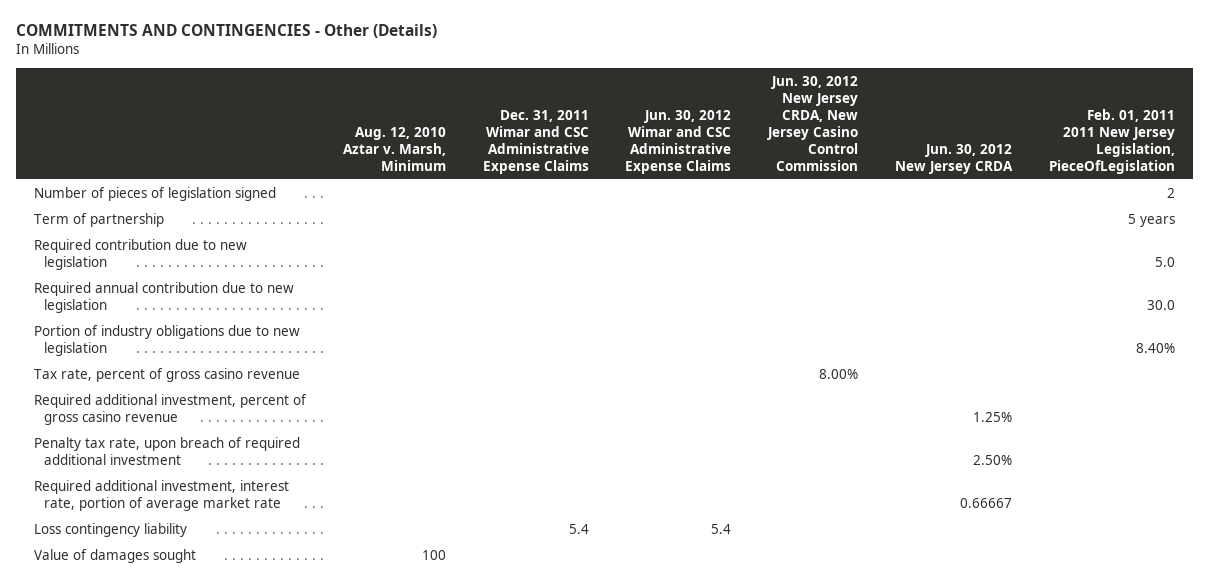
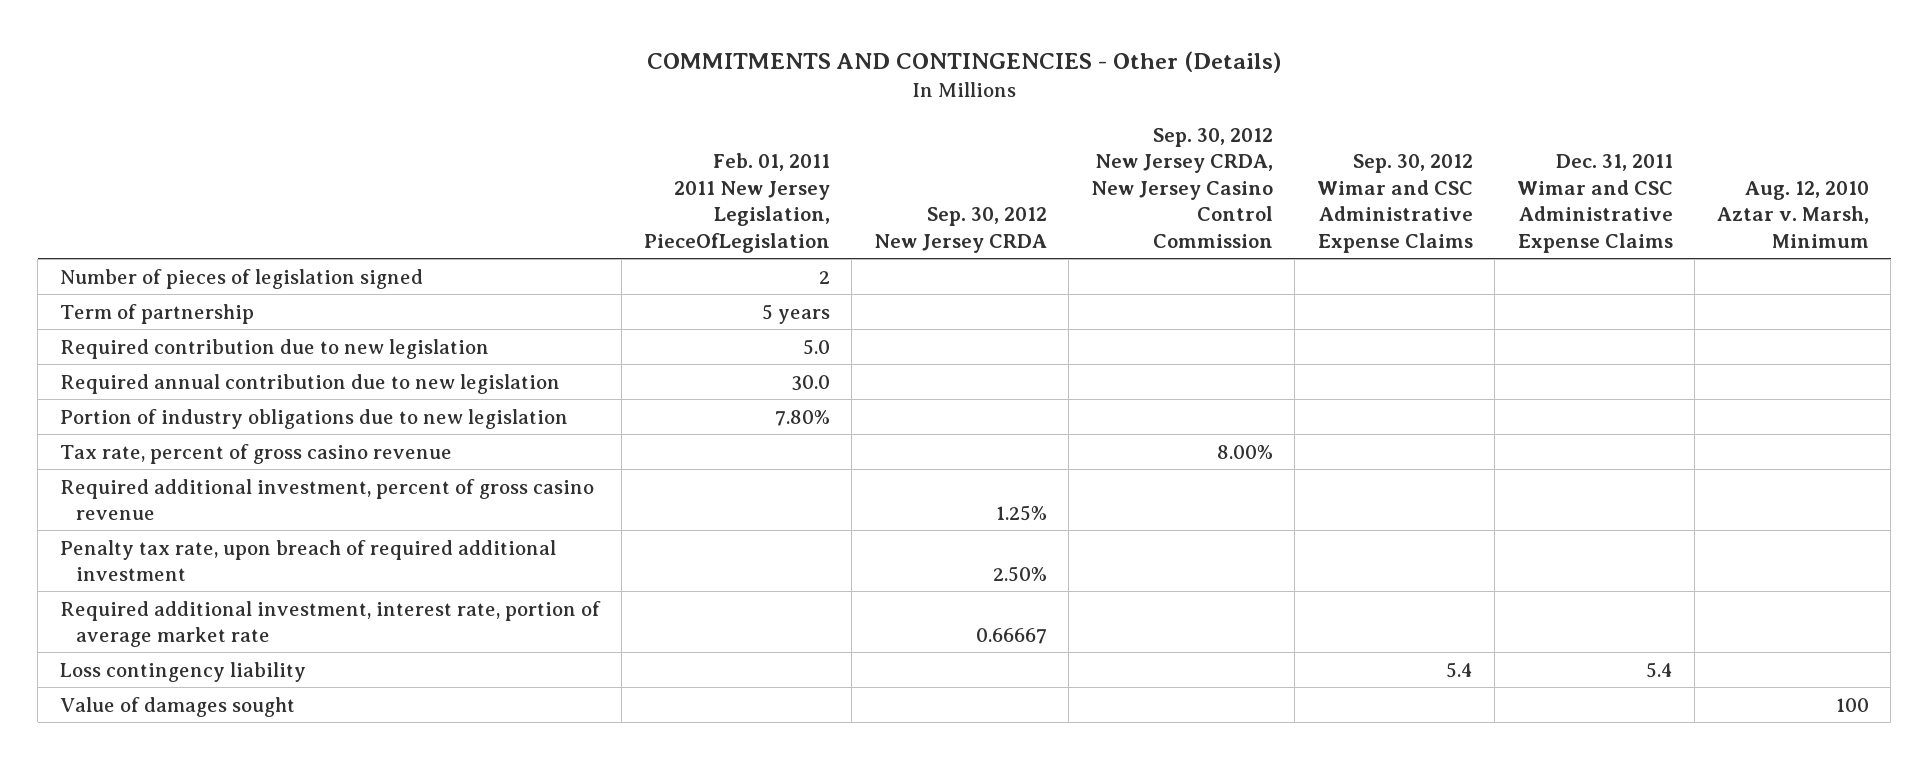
- | Aug. 12, 2010 Aztar v. Marsh, Minimum | Dec. 31, 2011 Wimar and CSC Administrative Expense Claims | Jun. 30, 2012 Wimar and CSC Administrative Expense Claims | Jun. 30, 2012 New Jersey CRDA, New Jersey Casino Control Commission | Jun. 30, 2012 New Jersey CRDA | Feb. 01, 2011 2011 New Jersey Legislation, PieceOfLegislation
+ | Feb. 01, 2011 2011 New Jersey Legislation, PieceOfLegislation | Sep. 30, 2012 New Jersey CRDA | Sep. 30, 2012 New Jersey CRDA, New Jersey Casino Control Commission | Sep. 30, 2012 Wimar and CSC Administrative Expense Claims | Dec. 31, 2011 Wimar and CSC Administrative Expense Claims | Aug. 12, 2010 Aztar v. Marsh, Minimum
- Portion of industry obligations due to new legislation | | | | | | 8.40%
+ Portion of industry obligations due to new legislation | 7.80% | | | | |

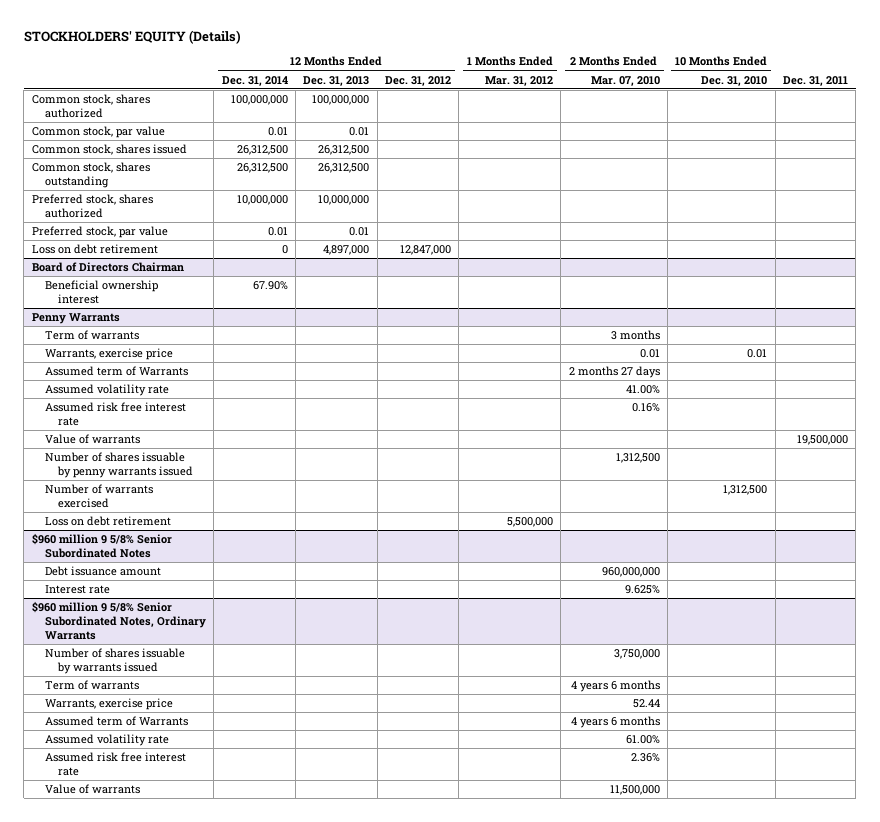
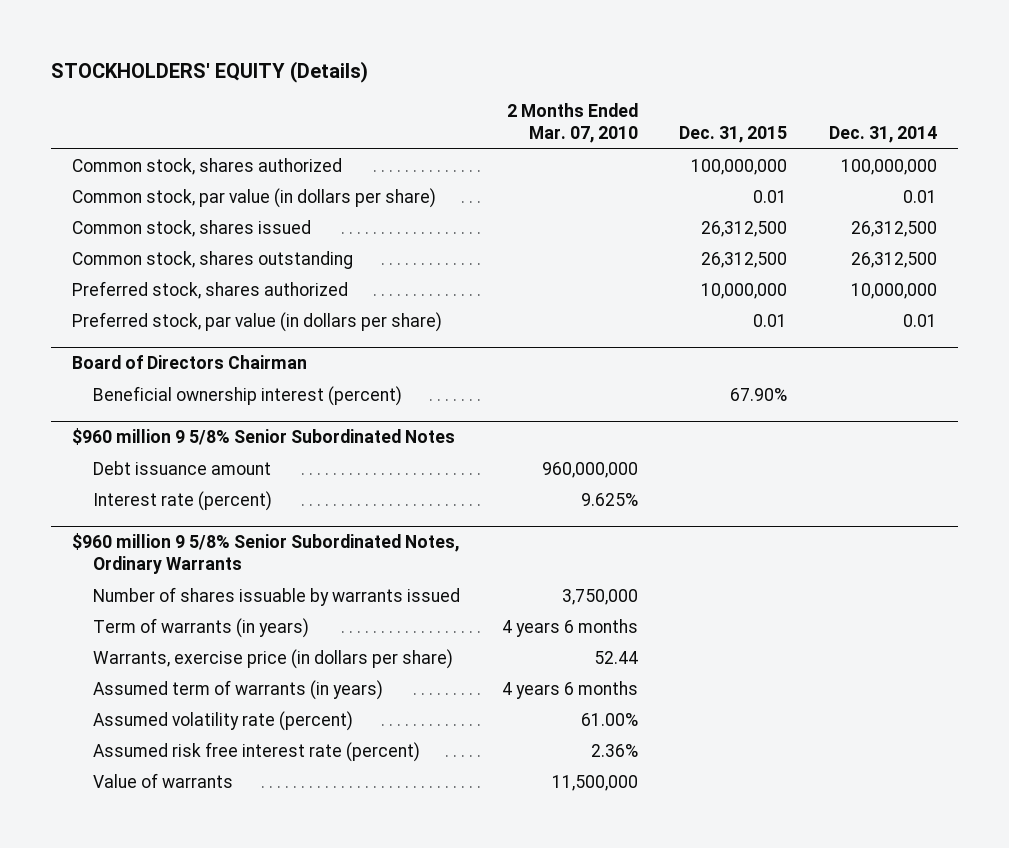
- | 12 Months Ended Dec. 31, 2014 | 12 Months Ended Dec. 31, 2013 | 12 Months Ended Dec. 31, 2012 | 1 Months Ended Mar. 31, 2012 | 2 Months Ended Mar. 07, 2010 | 10 Months Ended Dec. 31, 2010 | Dec. 31, 2011
+ | 2 Months Ended Mar. 07, 2010 | Dec. 31, 2015 | Dec. 31, 2014
- Common stock, par value | 0.01 | 0.01 | | | | |
+ Common stock, par value (in dollars per share) | | 0.01 | 0.01
- Preferred stock, par value | 0.01 | 0.01 | | | | |
- Loss on debt retirement | 0 | 4,897,000 | 12,847,000 | | | |
+ Preferred stock, par value (in dollars per share) | | 0.01 | 0.01
@ Board of Directors Chairman
- Beneficial ownership interest | 67.90% | | | | | |
- Penny Warrants
- Term of warrants | | | | | 3 months | |
- Warrants, exercise price | | | | | 0.01 | 0.01 |
- Assumed term of Warrants | | | | | 2 months 27 days | |
- Assumed volatility rate | | | | | 41.00% | |
- Assumed risk free interest rate | | | | | 0.16% | |
- Value of warrants | | | | | | | 19,500,000
- Number of shares issuable by penny warrants issued | | | | | 1,312,500 | |
- Number of warrants exercised | | | | | | 1,312,500 |
- Loss on debt retirement | | | | 5,500,000 | | |
@ Board of Directors Chairman
+ Beneficial ownership interest (percent) | | 67.90% |
@ $960 million 9 5/8% Senior Subordinated Notes
- Interest rate | | | | | 9.625% | |
+ Interest rate (percent) | 9.625% | |
@ $960 million 9 5/8% Senior Subordinated Notes, Ordinary Warrants
- Term of warrants | | | | | 4 years 6 months | |
- Warrants, exercise price | | | | | 52.44 | |
- Assumed term of Warrants | | | | | 4 years 6 months | |
- Assumed volatility rate | | | | | 61.00% | |
- Assumed risk free interest rate | | | | | 2.36% | |
+ Term of warrants (in years) | 4 years 6 months | |
+ Warrants, exercise price (in dollars per share) | 52.44 | |
+ Assumed term of warrants (in years) | 4 years 6 months | |
+ Assumed volatility rate (percent) | 61.00% | |
+ Assumed risk free interest rate (percent) | 2.36% | |

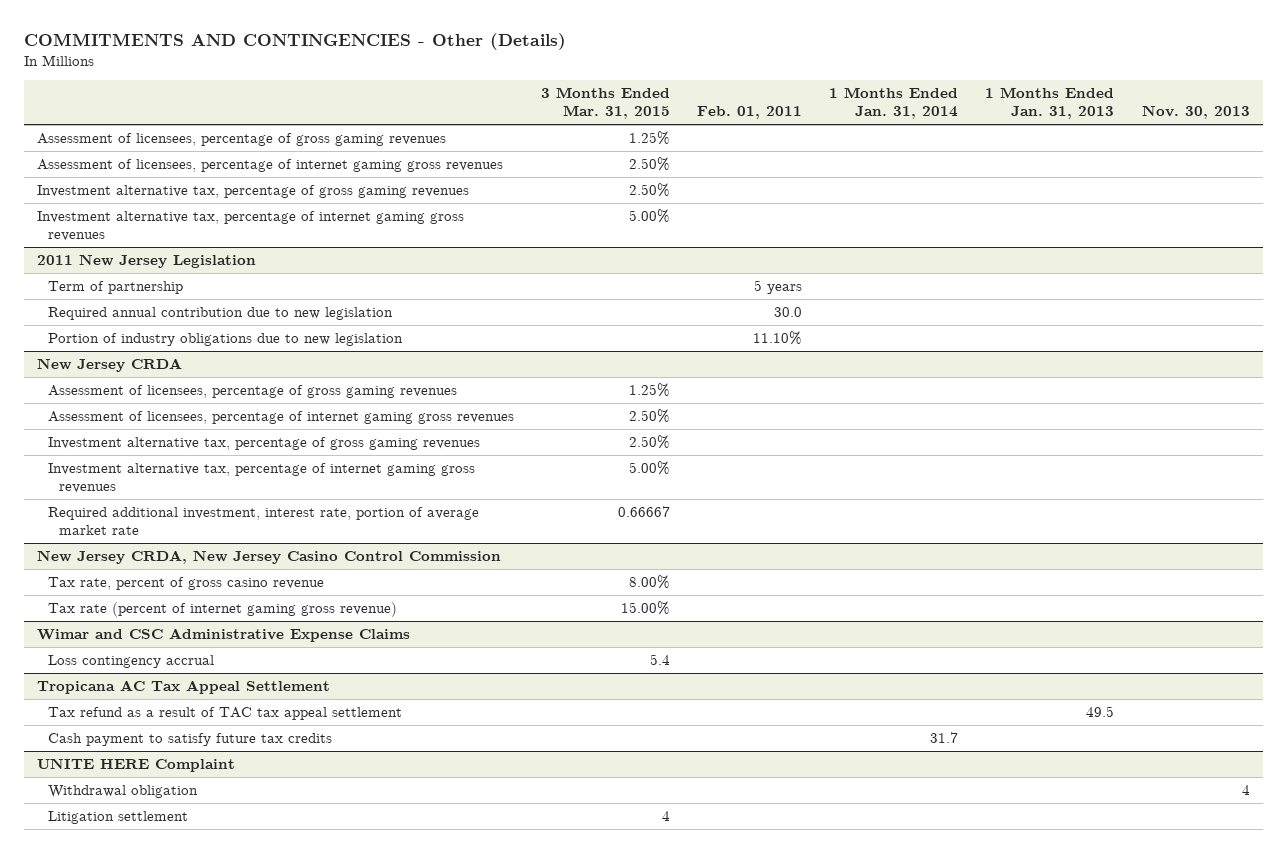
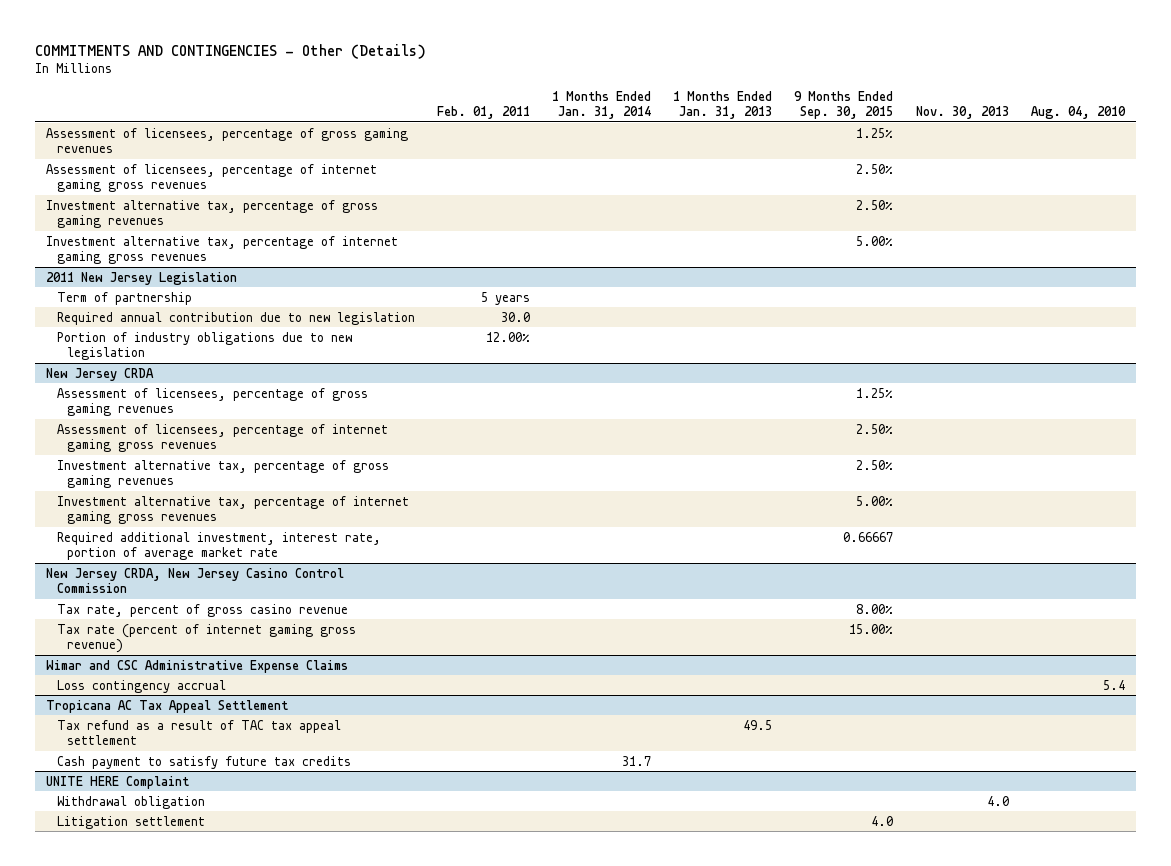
- | 3 Months Ended Mar. 31, 2015 | Feb. 01, 2011 | 1 Months Ended Jan. 31, 2014 | 1 Months Ended Jan. 31, 2013 | Nov. 30, 2013
+ | Feb. 01, 2011 | 1 Months Ended Jan. 31, 2014 | 1 Months Ended Jan. 31, 2013 | 9 Months Ended Sep. 30, 2015 | Nov. 30, 2013 | Aug. 04, 2010
@ 2011 New Jersey Legislation
- Portion of industry obligations due to new legislation | | 11.10% | | |
+ Portion of industry obligations due to new legislation | 12.00% | | | | |
@ UNITE HERE Complaint
- Withdrawal obligation | | | | | 4
+ Withdrawal obligation | | | | | 4.0 |

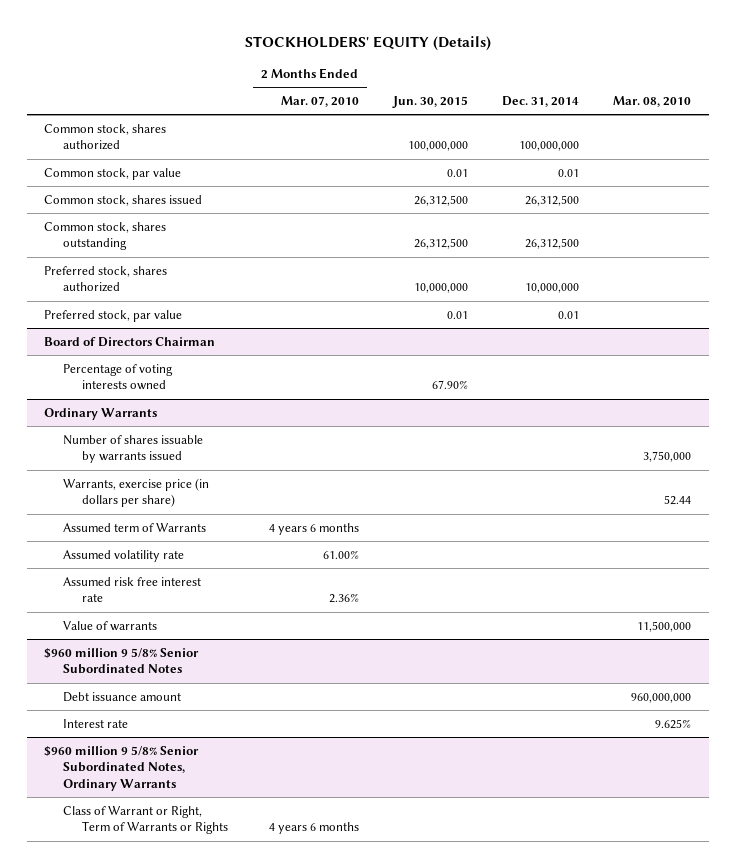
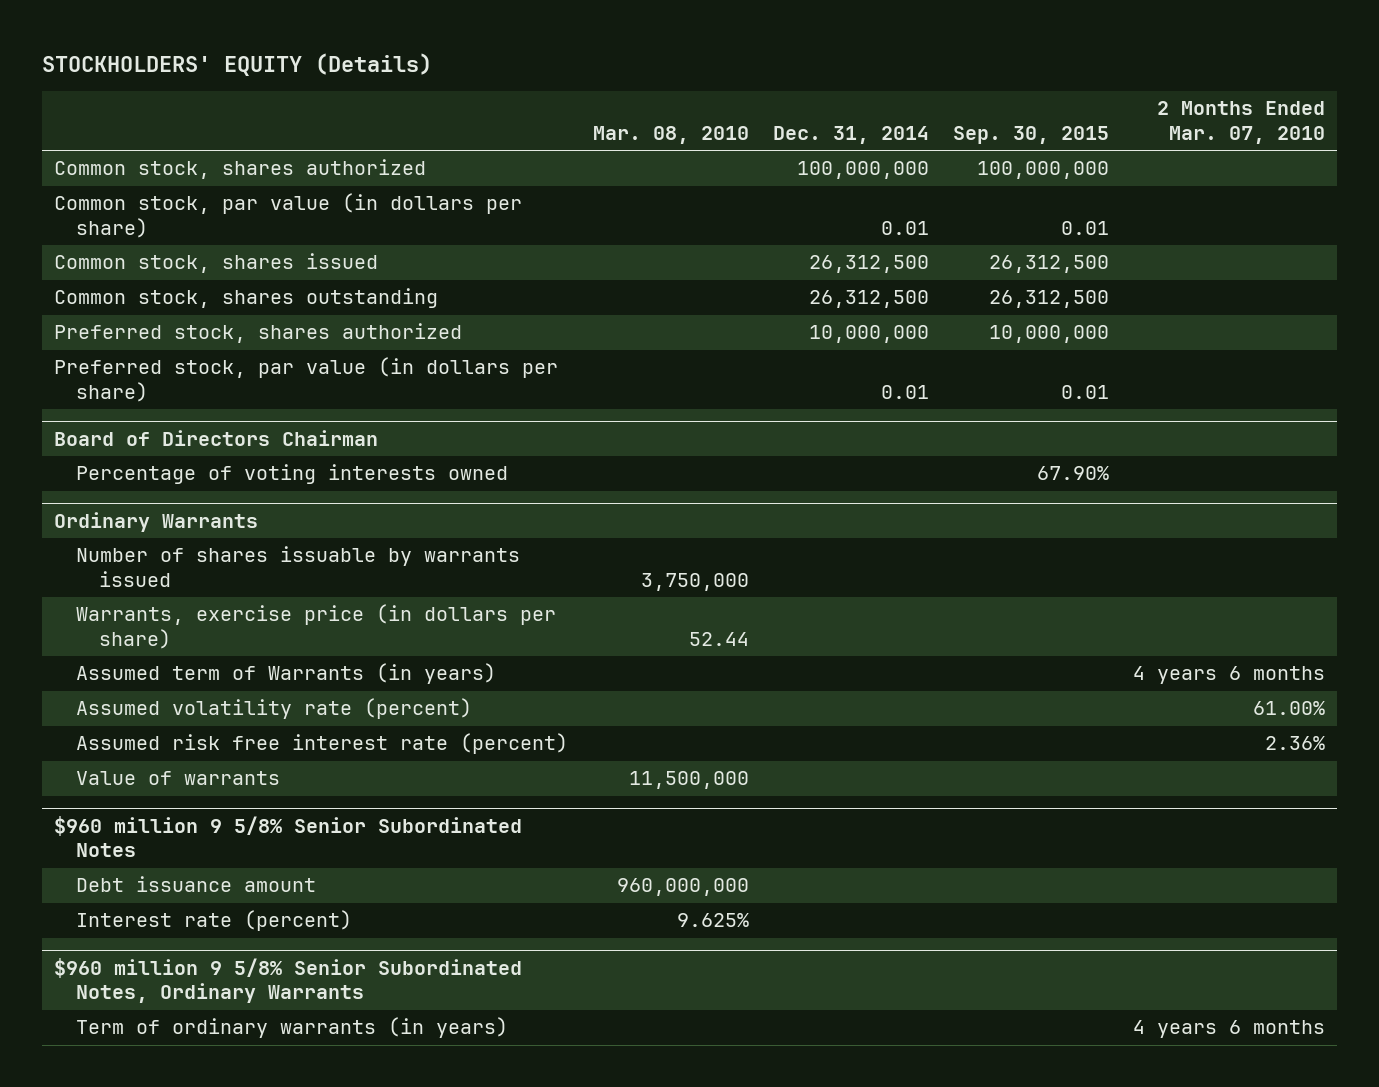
- | 2 Months Ended Mar. 07, 2010 | Jun. 30, 2015 | Dec. 31, 2014 | Mar. 08, 2010
+ | Mar. 08, 2010 | Dec. 31, 2014 | Sep. 30, 2015 | 2 Months Ended Mar. 07, 2010
- Common stock, par value | | 0.01 | 0.01 |
+ Common stock, par value (in dollars per share) | | 0.01 | 0.01 |
- Preferred stock, par value | | 0.01 | 0.01 |
+ Preferred stock, par value (in dollars per share) | | 0.01 | 0.01 |
@ Ordinary Warrants
- Assumed term of Warrants | 4 years 6 months | | |
- Assumed volatility rate | 61.00% | | |
- Assumed risk free interest rate | 2.36% | | |
+ Assumed term of Warrants (in years) | | | | 4 years 6 months
+ Assumed volatility rate (percent) | | | | 61.00%
+ Assumed risk free interest rate (percent) | | | | 2.36%
@ $960 million 9 5/8% Senior Subordinated Notes
- Interest rate | | | | 9.625%
+ Interest rate (percent) | 9.625% | | |
@ $960 million 9 5/8% Senior Subordinated Notes, Ordinary Warrants
- Class of Warrant or Right, Term of Warrants or Rights | 4 years 6 months | | |
+ Term of ordinary warrants (in years) | | | | 4 years 6 months

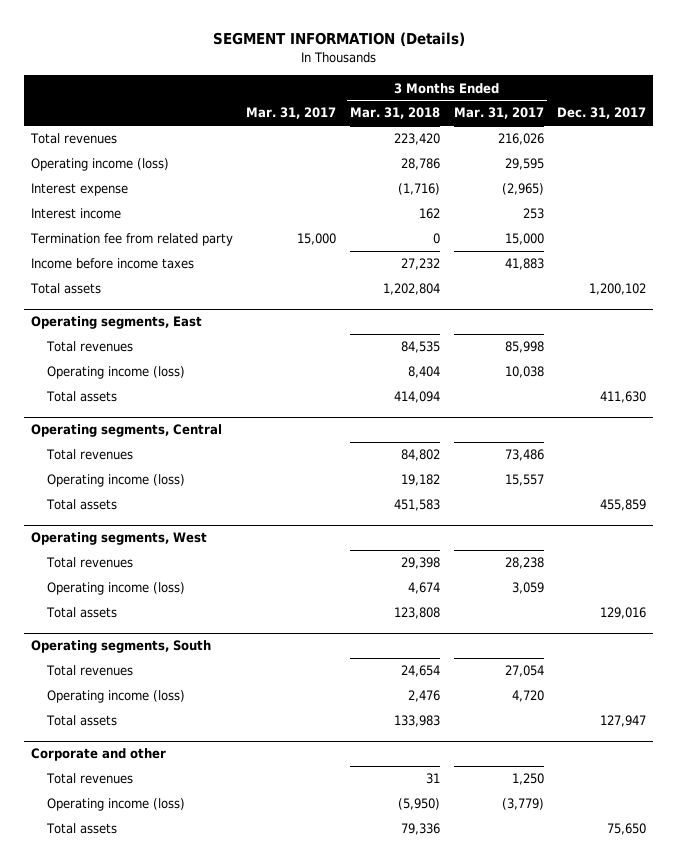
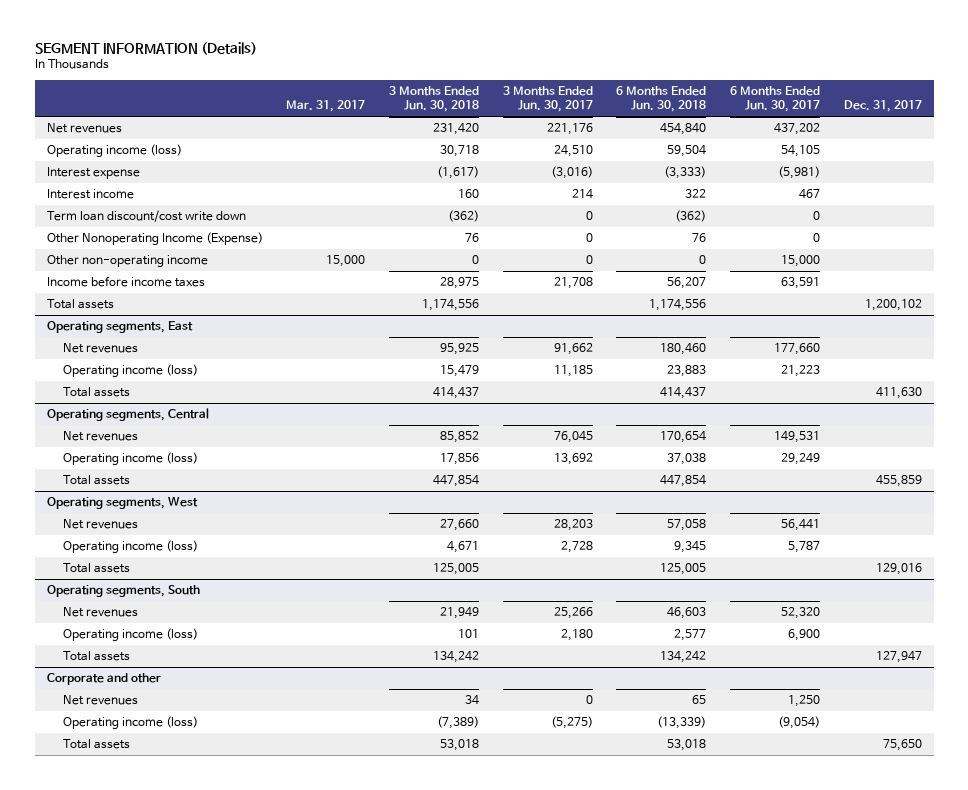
- | Mar. 31, 2017 | 3 Months Ended Mar. 31, 2018 | 3 Months Ended Mar. 31, 2017 | Dec. 31, 2017
+ | Mar. 31, 2017 | 3 Months Ended Jun. 30, 2018 | 3 Months Ended Jun. 30, 2017 | 6 Months Ended Jun. 30, 2018 | 6 Months Ended Jun. 30, 2017 | Dec. 31, 2017
- Total revenues | | 223,420 | 216,026 |
+ Net revenues | | 231,420 | 221,176 | 454,840 | 437,202 |
- Termination fee from related party | 15,000 | 0 | 15,000 |
+ Term loan discount/cost write down | | (362) | 0 | (362) | 0 |
+ Other Nonoperating Income (Expense) | | 76 | 0 | 76 | 0 |
+ Other non-operating income | 15,000 | 0 | 0 | 0 | 15,000 |
@ Operating segments, East
- Total revenues | | 84,535 | 85,998 |
+ Net revenues | | 95,925 | 91,662 | 180,460 | 177,660 |
@ Operating segments, Central
- Total revenues | | 84,802 | 73,486 |
+ Net revenues | | 85,852 | 76,045 | 170,654 | 149,531 |
@ Operating segments, West
- Total revenues | | 29,398 | 28,238 |
+ Net revenues | | 27,660 | 28,203 | 57,058 | 56,441 |
@ Operating segments, South
- Total revenues | | 24,654 | 27,054 |
+ Net revenues | | 21,949 | 25,266 | 46,603 | 52,320 |
@ Corporate and other
- Total revenues | | 31 | 1,250 |
+ Net revenues | | 34 | 0 | 65 | 1,250 |

